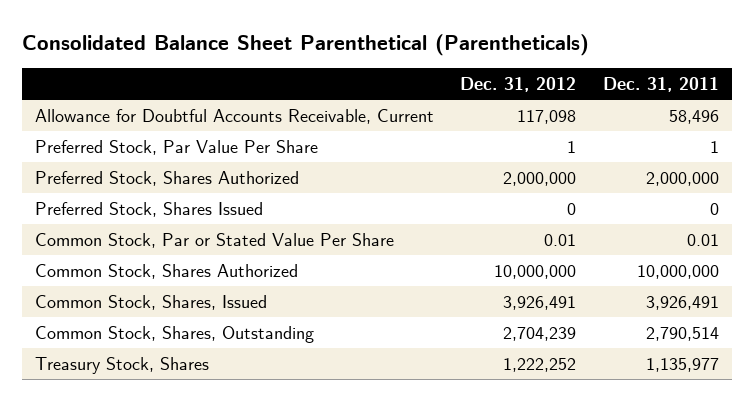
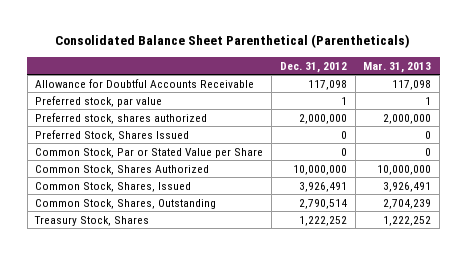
- | Dec. 31, 2012 | Dec. 31, 2011
+ | Dec. 31, 2012 | Mar. 31, 2013
- Allowance for Doubtful Accounts Receivable, Current | 117,098 | 58,496
- Preferred Stock, Par Value Per Share | 1 | 1
- Preferred Stock, Shares Authorized | 2,000,000 | 2,000,000
+ Allowance for Doubtful Accounts Receivable | 117,098 | 117,098
+ Preferred stock, par value | 1 | 1
+ Preferred stock, shares authorized | 2,000,000 | 2,000,000
- Common Stock, Par or Stated Value Per Share | 0.01 | 0.01
+ Common Stock, Par or Stated Value per Share | 0 | 0
- Common Stock, Shares, Outstanding | 2,704,239 | 2,790,514
+ Common Stock, Shares, Outstanding | 2,790,514 | 2,704,239

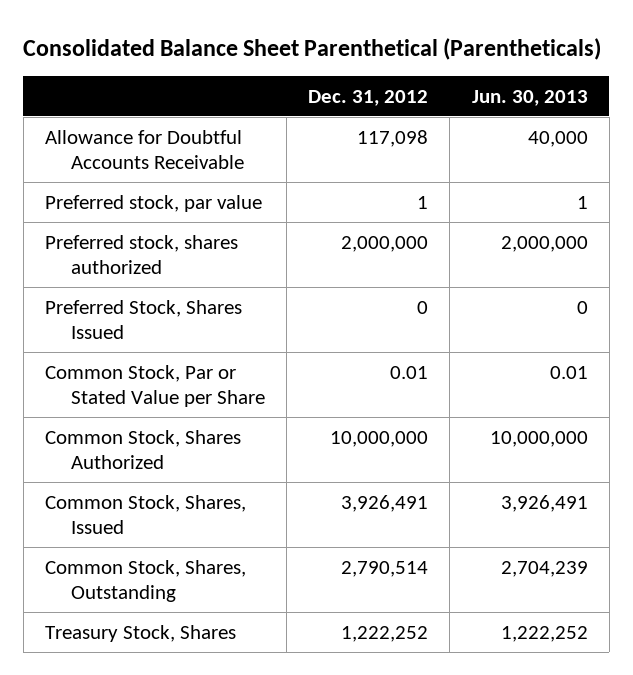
- | Dec. 31, 2012 | Mar. 31, 2013
+ | Dec. 31, 2012 | Jun. 30, 2013
- Common Stock, Par or Stated Value per Share | 0 | 0
+ Common Stock, Par or Stated Value per Share | 0.01 | 0.01

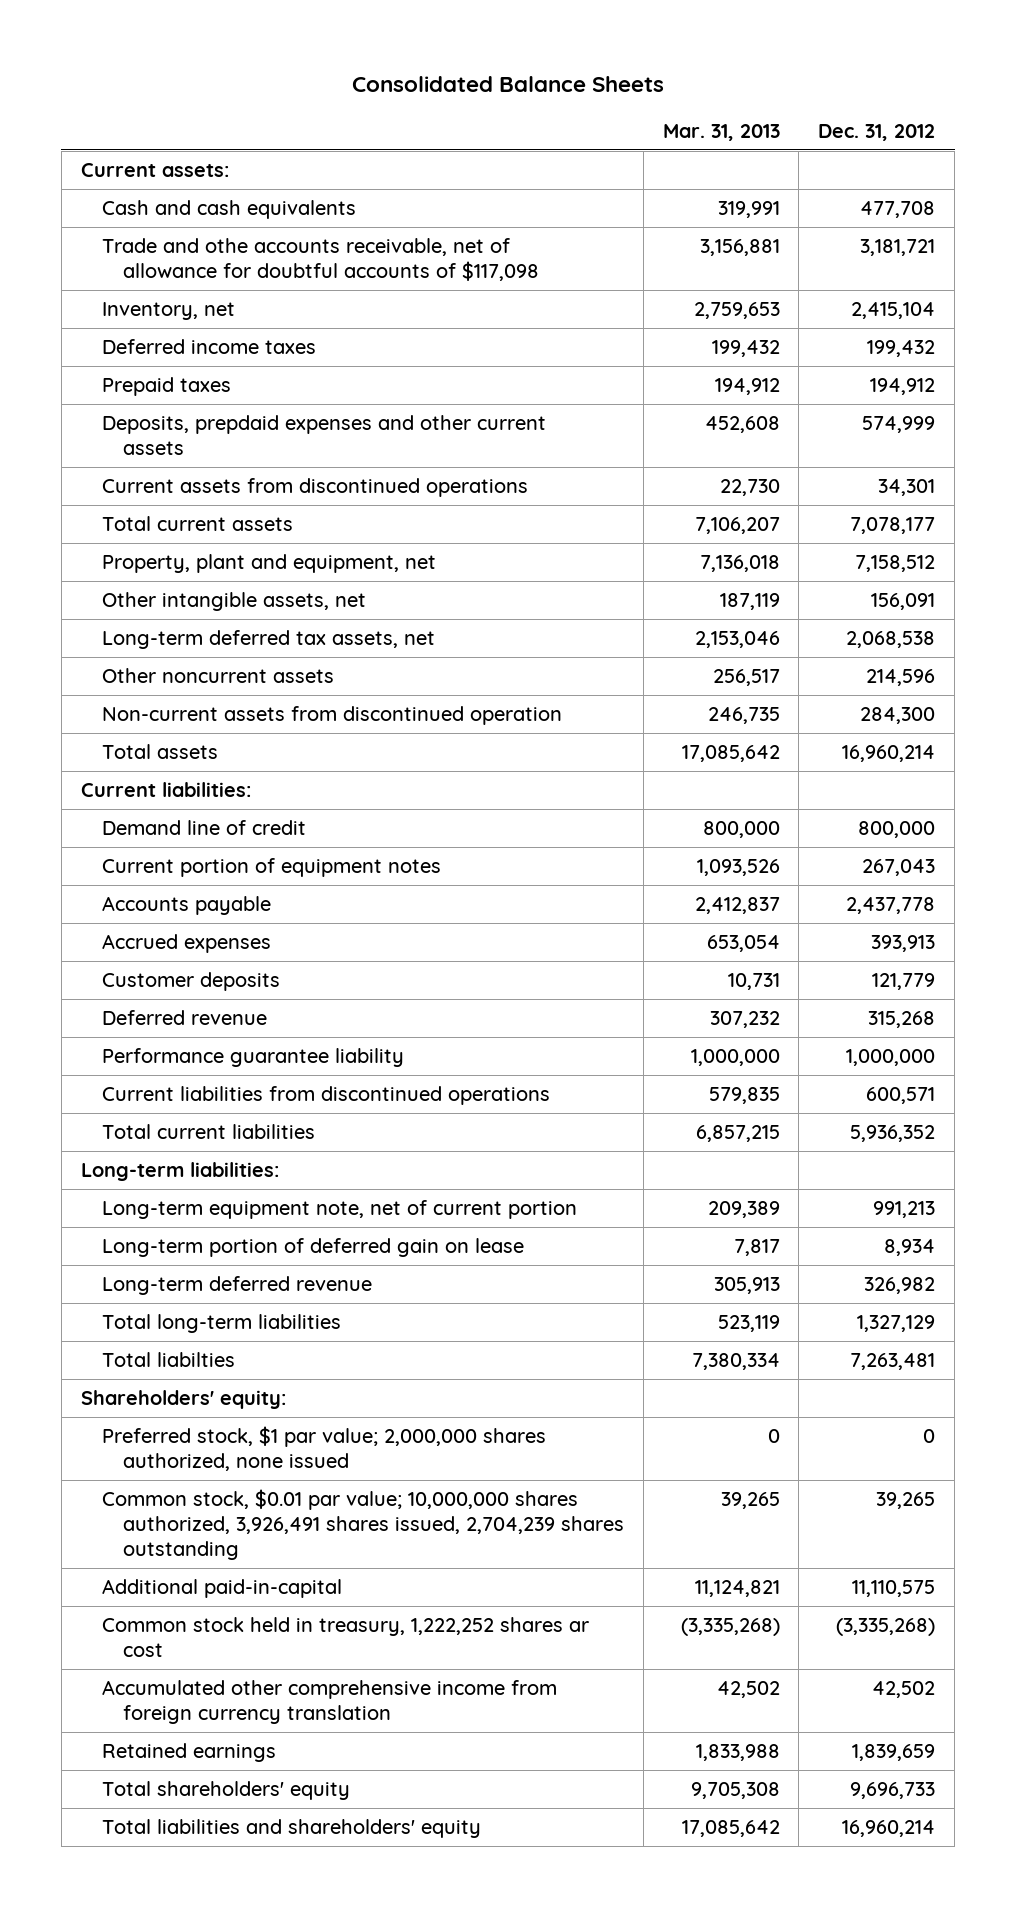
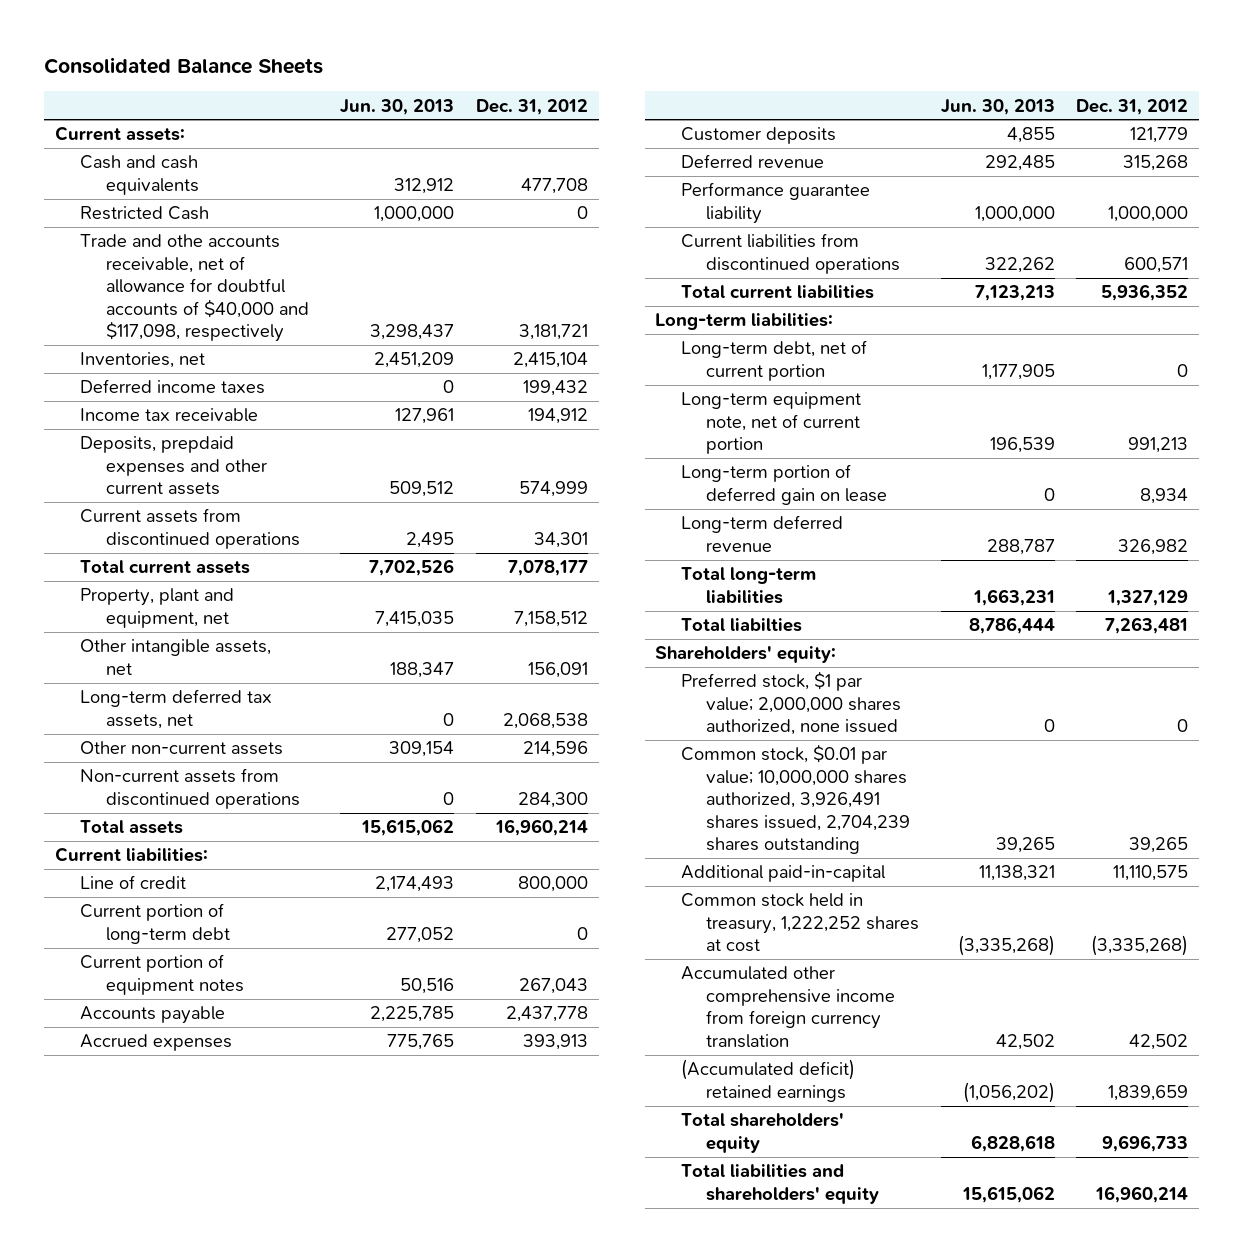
- | Mar. 31, 2013 | Dec. 31, 2012
+ | Jun. 30, 2013 | Dec. 31, 2012
- Trade and othe accounts receivable, net of allowance for doubtful accounts of $117,098 | 3,156,881 | 3,181,721
- Inventory, net | 2,759,653 | 2,415,104
+ Restricted Cash | 1,000,000 | 0
+ Trade and othe accounts receivable, net of allowance for doubtful accounts of $40,000 and $117,098, respectively | 3,298,437 | 3,181,721
+ Inventories, net | 2,451,209 | 2,415,104
- Prepaid taxes | 194,912 | 194,912
+ Income tax receivable | 127,961 | 194,912
- Other noncurrent assets | 256,517 | 214,596
- Non-current assets from discontinued operation | 246,735 | 284,300
+ Other non-current assets | 309,154 | 214,596
+ Non-current assets from discontinued operations | 0 | 284,300
- Demand line of credit | 800,000 | 800,000
+ Line of credit | 2,174,493 | 800,000
+ Current portion of long-term debt | 277,052 | 0
+ Long-term debt, net of current portion | 1,177,905 | 0
- Common stock held in treasury, 1,222,252 shares ar cost | (3,335,268) | (3,335,268)
+ Common stock held in treasury, 1,222,252 shares at cost | (3,335,268) | (3,335,268)
- Retained earnings | 1,833,988 | 1,839,659
+ (Accumulated deficit) retained earnings | (1,056,202) | 1,839,659

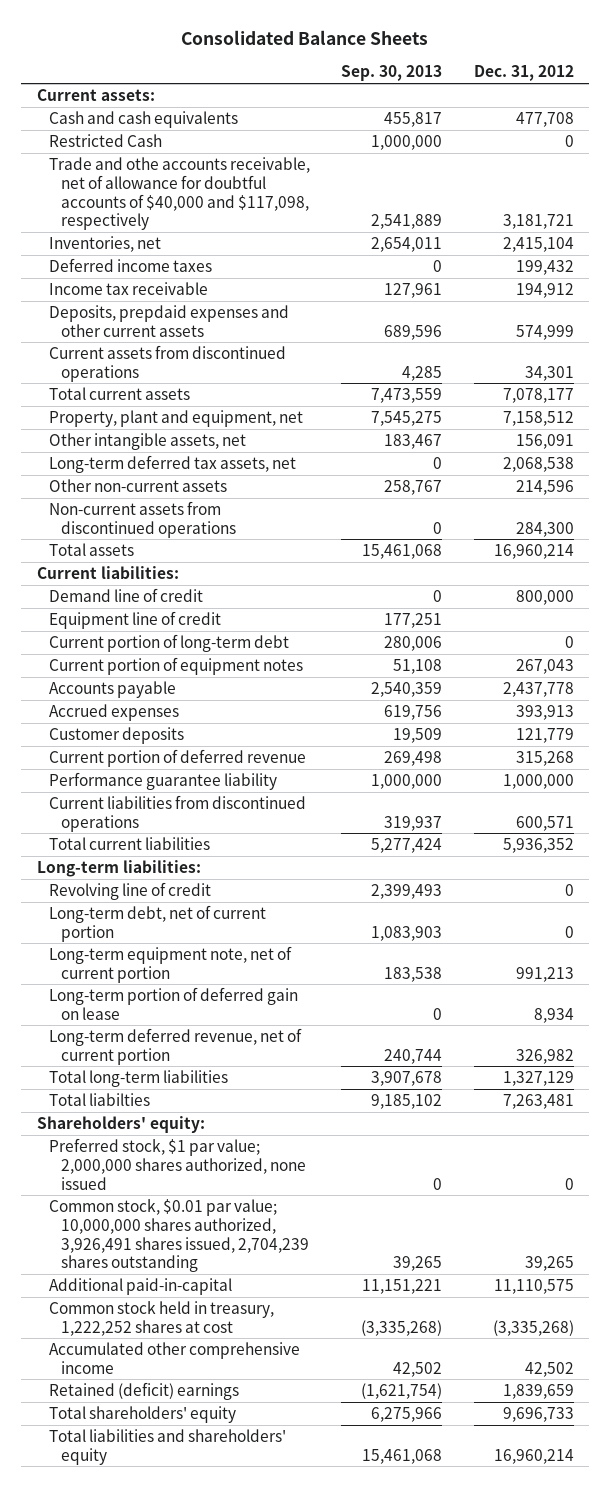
- | Jun. 30, 2013 | Dec. 31, 2012
+ | Sep. 30, 2013 | Dec. 31, 2012
- Line of credit | 2,174,493 | 800,000
+ Demand line of credit | 0 | 800,000
+ Equipment line of credit | 177,251 |
- Deferred revenue | 292,485 | 315,268
+ Current portion of deferred revenue | 269,498 | 315,268
+ Revolving line of credit | 2,399,493 | 0
- Long-term deferred revenue | 288,787 | 326,982
+ Long-term deferred revenue, net of current portion | 240,744 | 326,982
- Accumulated other comprehensive income from foreign currency translation | 42,502 | 42,502
- (Accumulated deficit) retained earnings | (1,056,202) | 1,839,659
+ Accumulated other comprehensive income | 42,502 | 42,502
+ Retained (deficit) earnings | (1,621,754) | 1,839,659

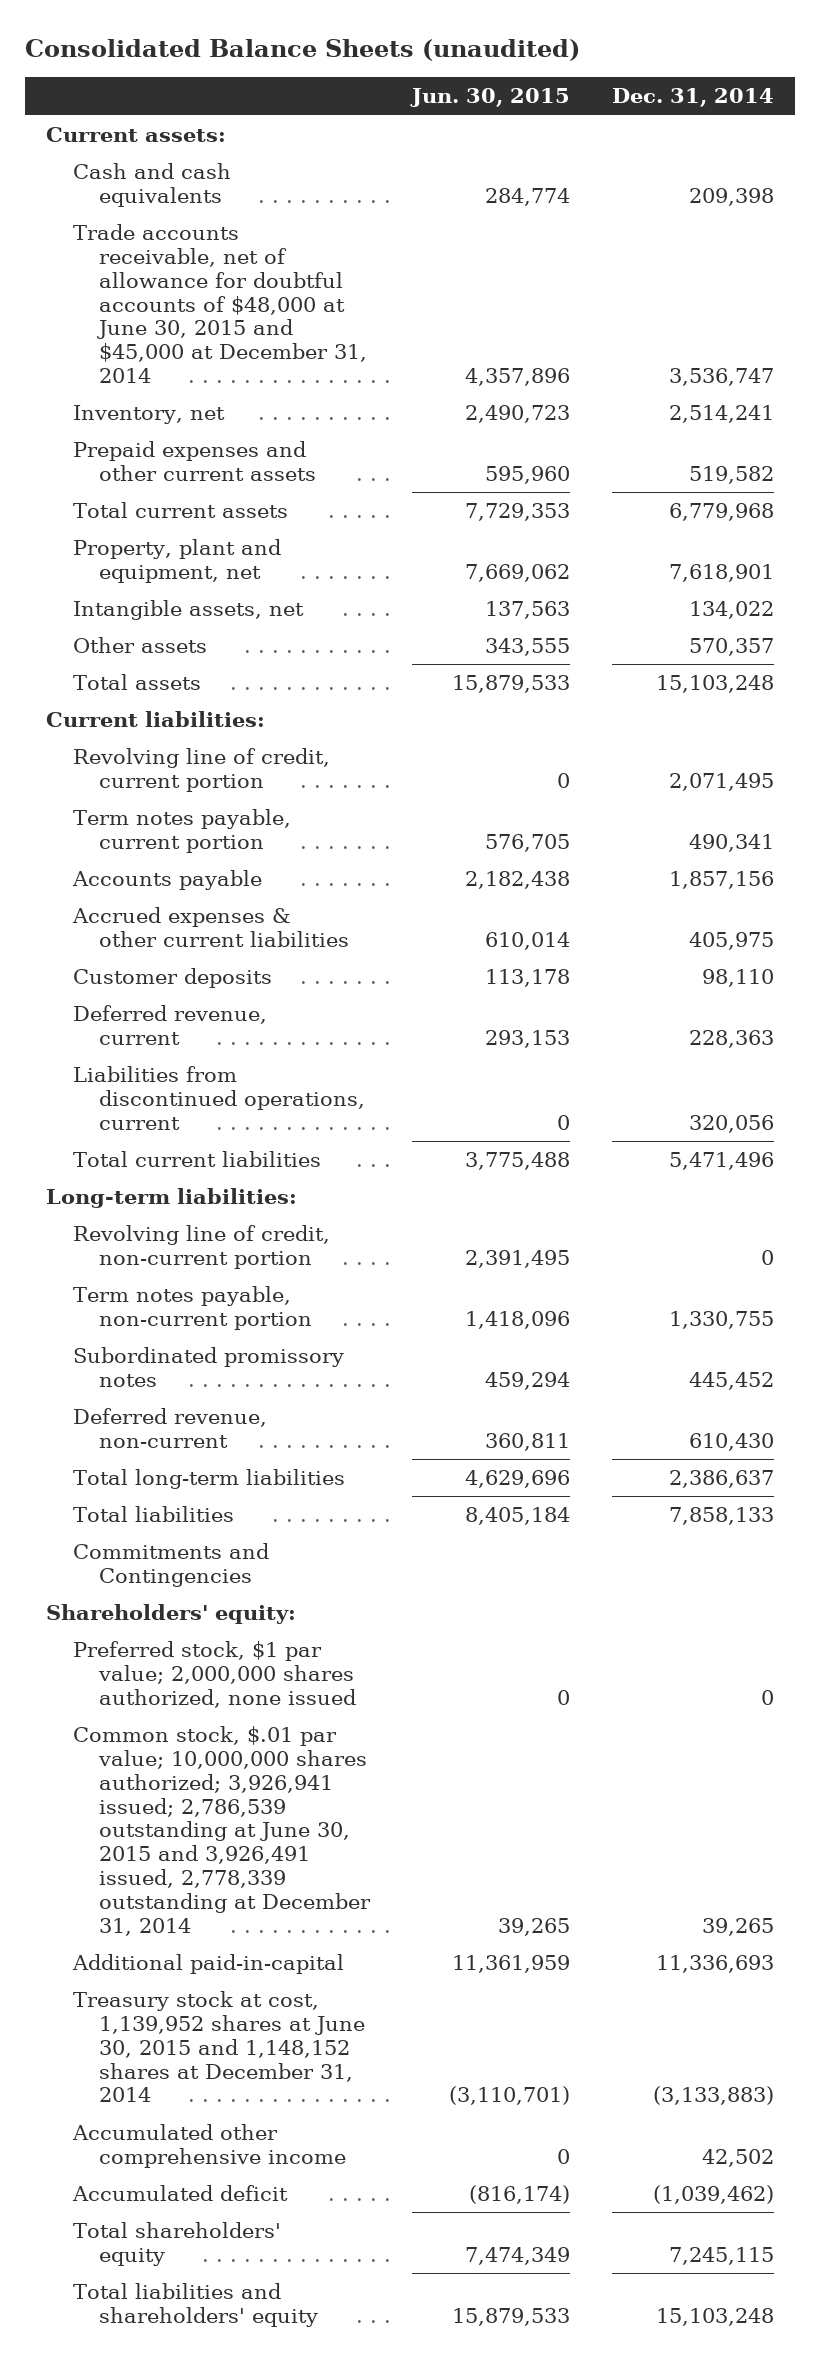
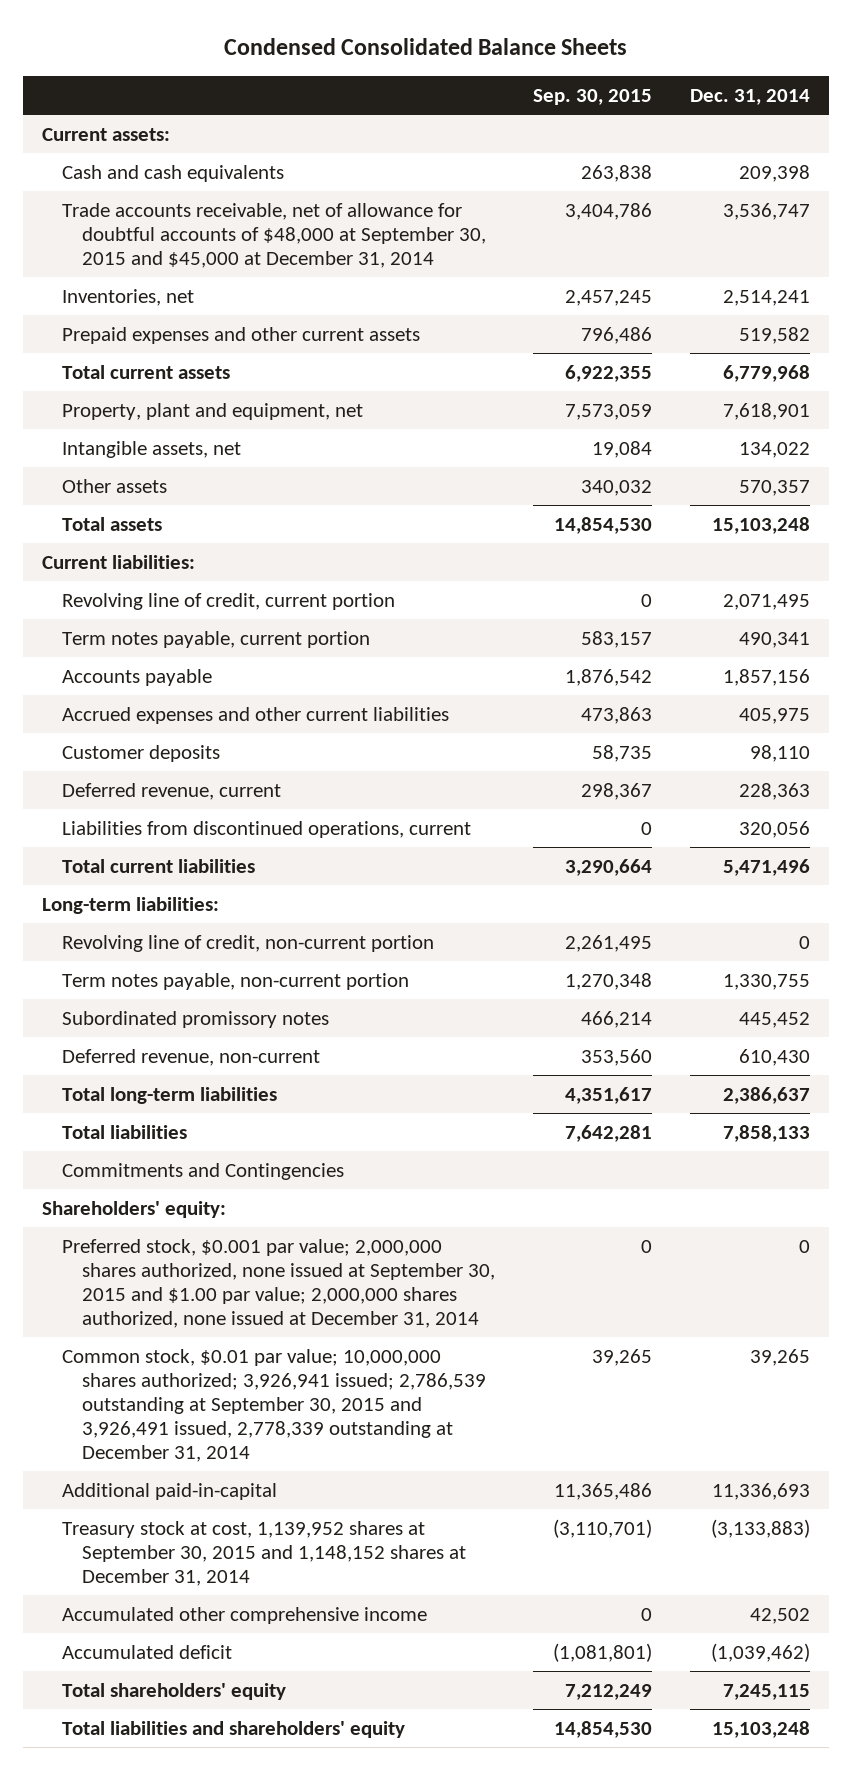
- Consolidated Balance Sheets (unaudited)
+ Condensed Consolidated Balance Sheets
- | Jun. 30, 2015 | Dec. 31, 2014
+ | Sep. 30, 2015 | Dec. 31, 2014
- Trade accounts receivable, net of allowance for doubtful accounts of $48,000 at June 30, 2015 and $45,000 at December 31, 2014 | 4,357,896 | 3,536,747
- Inventory, net | 2,490,723 | 2,514,241
+ Trade accounts receivable, net of allowance for doubtful accounts of $48,000 at September 30, 2015 and $45,000 at December 31, 2014 | 3,404,786 | 3,536,747
+ Inventories, net | 2,457,245 | 2,514,241
- Accrued expenses & other current liabilities | 610,014 | 405,975
+ Accrued expenses and other current liabilities | 473,863 | 405,975
- Preferred stock, $1 par value; 2,000,000 shares authorized, none issued | 0 | 0
- Common stock, $.01 par value; 10,000,000 shares authorized; 3,926,941 issued; 2,786,539 outstanding at June 30, 2015 and 3,926,491 issued, 2,778,339 outstanding at December 31, 2014 | 39,265 | 39,265
+ Preferred stock, $0.001 par value; 2,000,000 shares authorized, none issued at September 30, 2015 and $1.00 par value; 2,000,000 shares authorized, none issued at December 31, 2014 | 0 | 0
+ Common stock, $0.01 par value; 10,000,000 shares authorized; 3,926,941 issued; 2,786,539 outstanding at September 30, 2015 and 3,926,491 issued, 2,778,339 outstanding at December 31, 2014 | 39,265 | 39,265
- Treasury stock at cost, 1,139,952 shares at June 30, 2015 and 1,148,152 shares at December 31, 2014 | (3,110,701) | (3,133,883)
+ Treasury stock at cost, 1,139,952 shares at September 30, 2015 and 1,148,152 shares at December 31, 2014 | (3,110,701) | (3,133,883)

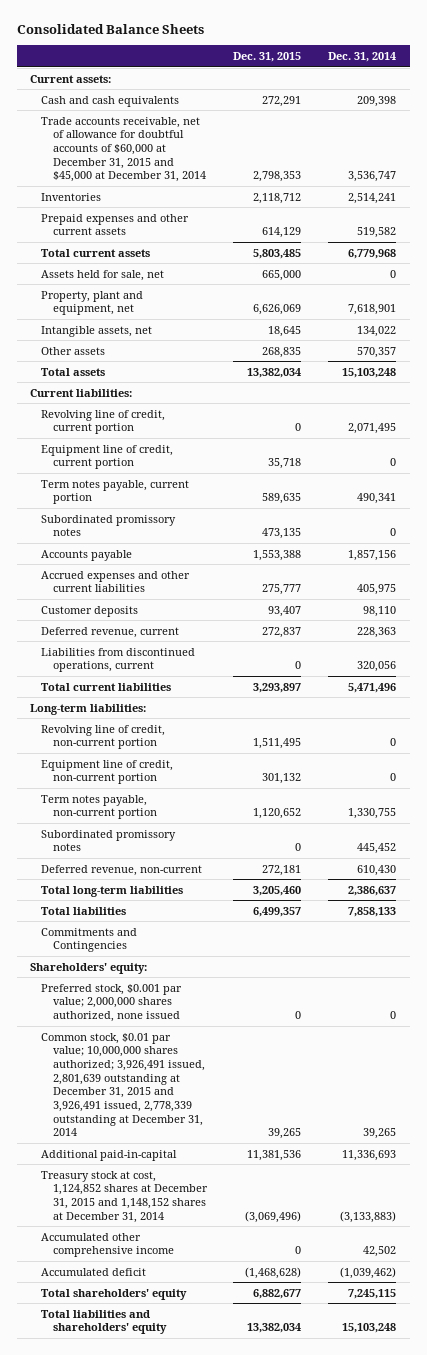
- Condensed Consolidated Balance Sheets
+ Consolidated Balance Sheets
- | Sep. 30, 2015 | Dec. 31, 2014
+ | Dec. 31, 2015 | Dec. 31, 2014
- Trade accounts receivable, net of allowance for doubtful accounts of $48,000 at September 30, 2015 and $45,000 at December 31, 2014 | 3,404,786 | 3,536,747
- Inventories, net | 2,457,245 | 2,514,241
+ Trade accounts receivable, net of allowance for doubtful accounts of $60,000 at December 31, 2015 and $45,000 at December 31, 2014 | 2,798,353 | 3,536,747
+ Inventories | 2,118,712 | 2,514,241
+ Assets held for sale, net | 665,000 | 0
+ Equipment line of credit, current portion | 35,718 | 0
+ Subordinated promissory notes | 473,135 | 0
+ Equipment line of credit, non-current portion | 301,132 | 0
- Preferred stock, $0.001 par value; 2,000,000 shares authorized, none issued at September 30, 2015 and $1.00 par value; 2,000,000 shares authorized, none issued at December 31, 2014 | 0 | 0
- Common stock, $0.01 par value; 10,000,000 shares authorized; 3,926,941 issued; 2,786,539 outstanding at September 30, 2015 and 3,926,491 issued, 2,778,339 outstanding at December 31, 2014 | 39,265 | 39,265
+ Preferred stock, $0.001 par value; 2,000,000 shares authorized, none issued | 0 | 0
+ Common stock, $0.01 par value; 10,000,000 shares authorized; 3,926,491 issued, 2,801,639 outstanding at December 31, 2015 and 3,926,491 issued, 2,778,339 outstanding at December 31, 2014 | 39,265 | 39,265
- Treasury stock at cost, 1,139,952 shares at September 30, 2015 and 1,148,152 shares at December 31, 2014 | (3,110,701) | (3,133,883)
+ Treasury stock at cost, 1,124,852 shares at December 31, 2015 and 1,148,152 shares at December 31, 2014 | (3,069,496) | (3,133,883)

